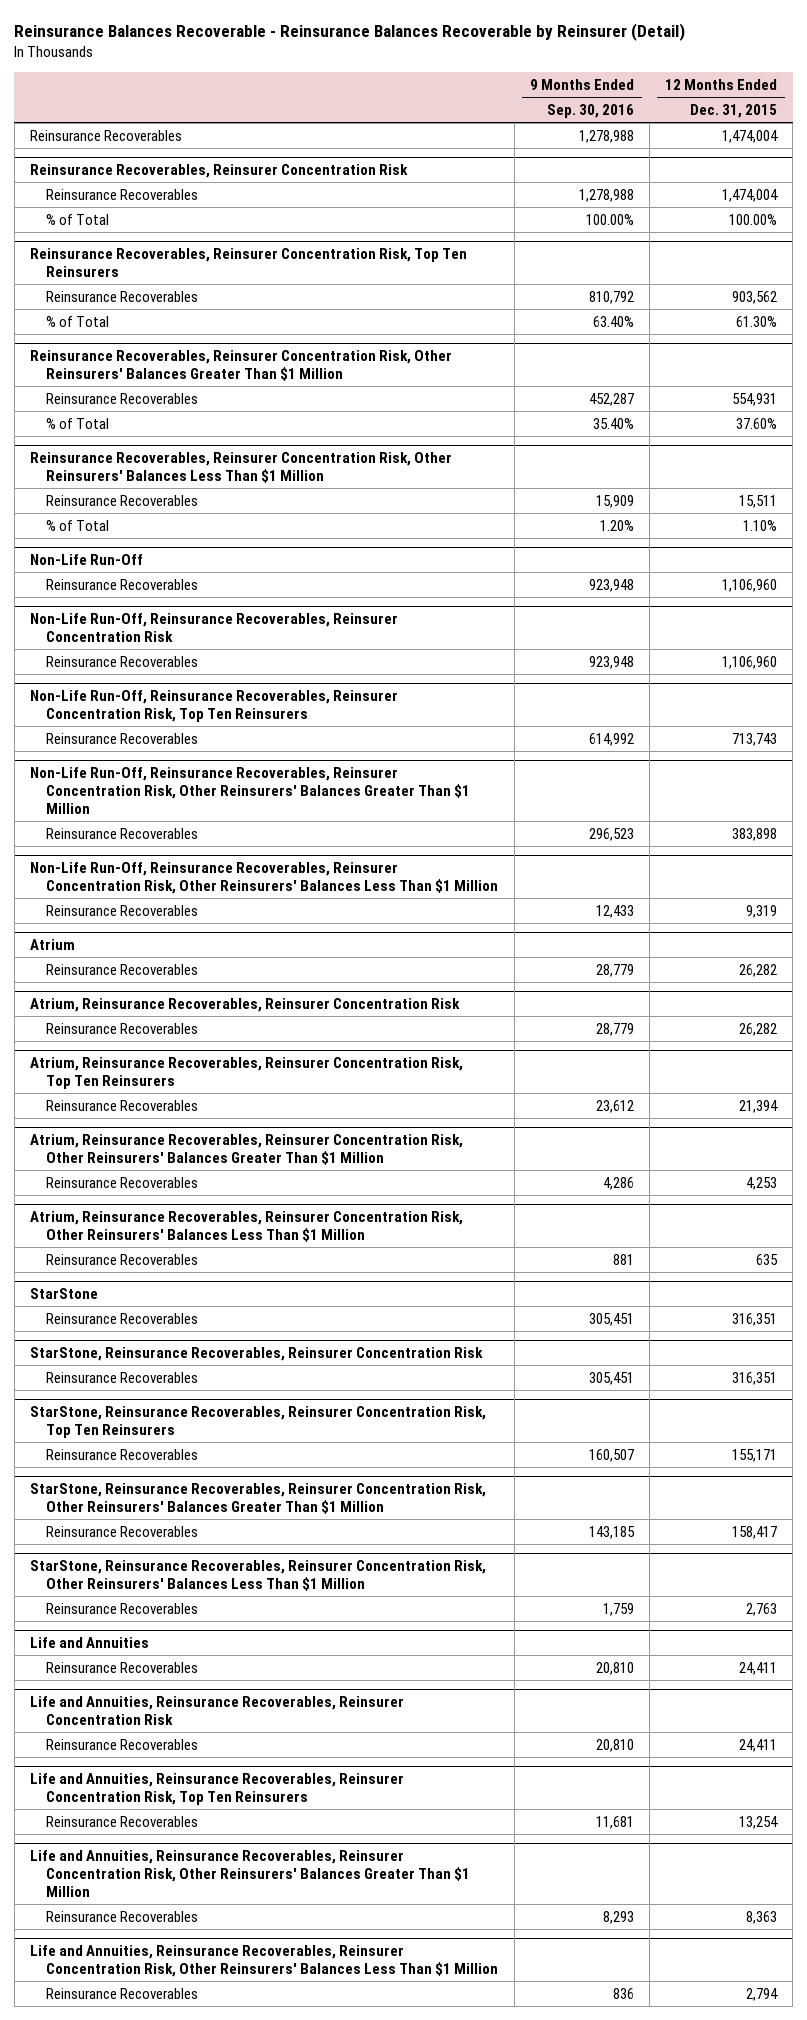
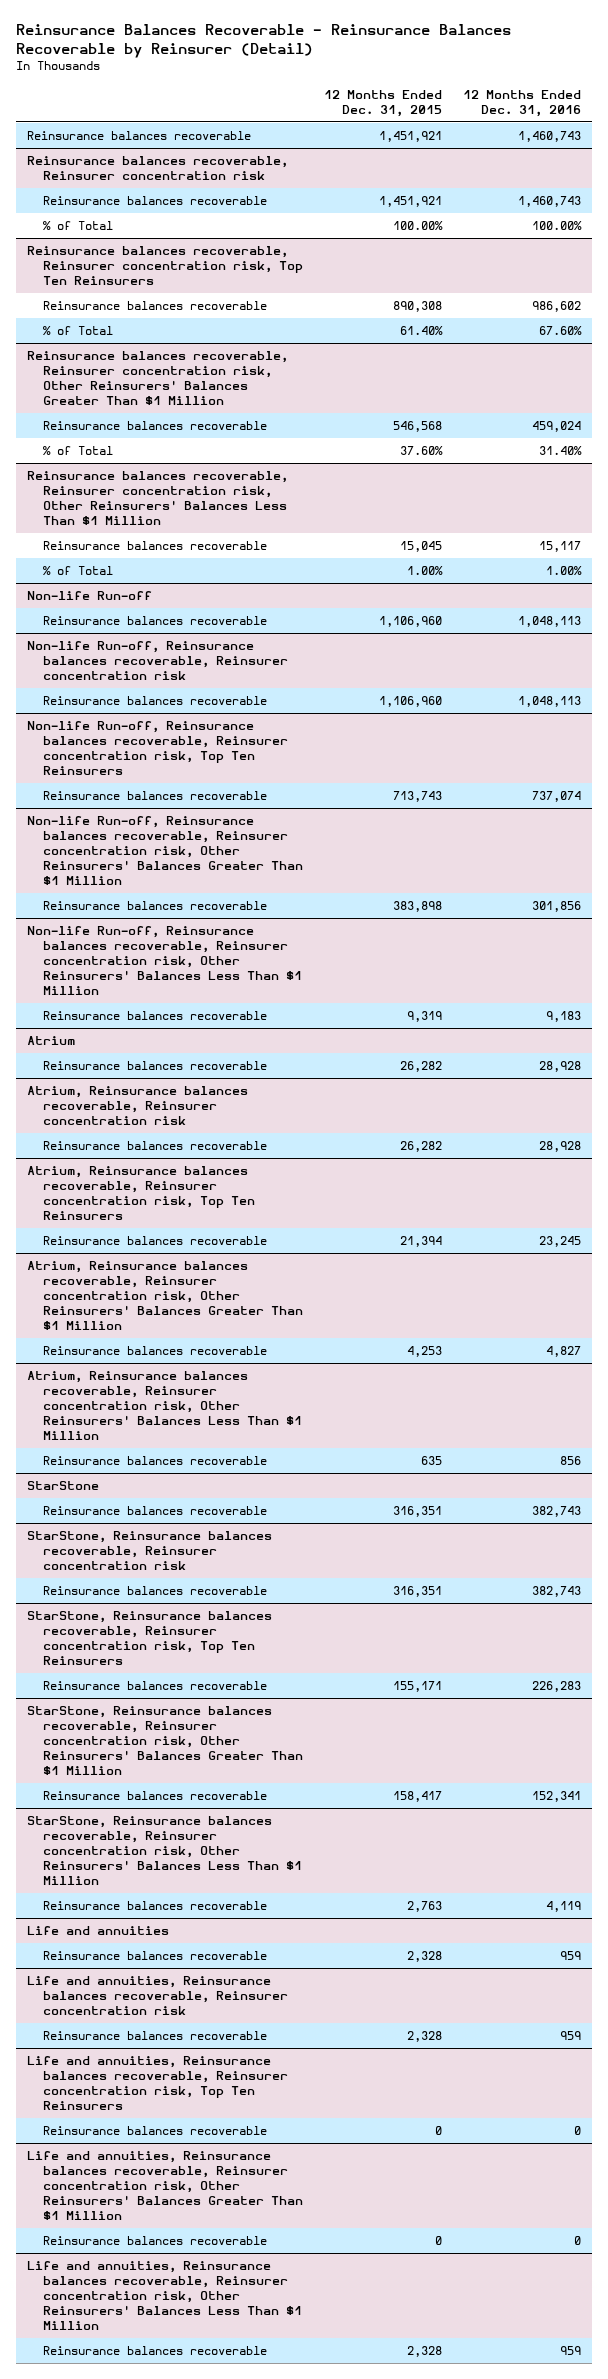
- | 9 Months Ended Sep. 30, 2016 | 12 Months Ended Dec. 31, 2015
+ | 12 Months Ended Dec. 31, 2015 | 12 Months Ended Dec. 31, 2016
- Reinsurance Recoverables | 1,278,988 | 1,474,004
- Reinsurance Recoverables, Reinsurer Concentration Risk
- Reinsurance Recoverables | 1,278,988 | 1,474,004
+ Reinsurance balances recoverable | 1,451,921 | 1,460,743
+ Reinsurance balances recoverable, Reinsurer concentration risk
+ Reinsurance balances recoverable | 1,451,921 | 1,460,743
- Reinsurance Recoverables, Reinsurer Concentration Risk, Top Ten Reinsurers
- Reinsurance Recoverables | 810,792 | 903,562
- % of Total | 63.40% | 61.30%
- Reinsurance Recoverables, Reinsurer Concentration Risk, Other Reinsurers' Balances Greater Than $1 Million
- Reinsurance Recoverables | 452,287 | 554,931
+ Reinsurance balances recoverable, Reinsurer concentration risk, Top Ten Reinsurers
+ Reinsurance balances recoverable | 890,308 | 986,602
+ % of Total | 61.40% | 67.60%
+ Reinsurance balances recoverable, Reinsurer concentration risk, Other Reinsurers' Balances Greater Than $1 Million
+ Reinsurance balances recoverable | 546,568 | 459,024
- Reinsurance Recoverables, Reinsurer Concentration Risk, Other Reinsurers' Balances Less Than $1 Million
- Reinsurance Recoverables | 15,909 | 15,511
- % of Total | 1.20% | 1.10%
- Non-Life Run-Off
- Reinsurance Recoverables | 923,948 | 1,106,960
- Non-Life Run-Off, Reinsurance Recoverables, Reinsurer Concentration Risk
- Reinsurance Recoverables | 923,948 | 1,106,960
- Non-Life Run-Off, Reinsurance Recoverables, Reinsurer Concentration Risk, Top Ten Reinsurers
- Reinsurance Recoverables | 614,992 | 713,743
- Non-Life Run-Off, Reinsurance Recoverables, Reinsurer Concentration Risk, Other Reinsurers' Balances Greater Than $1 Million
- Reinsurance Recoverables | 296,523 | 383,898
- Non-Life Run-Off, Reinsurance Recoverables, Reinsurer Concentration Risk, Other Reinsurers' Balances Less Than $1 Million
- Reinsurance Recoverables | 12,433 | 9,319
+ Reinsurance balances recoverable, Reinsurer concentration risk, Other Reinsurers' Balances Less Than $1 Million
+ Reinsurance balances recoverable | 15,045 | 15,117
+ % of Total | 1.00% | 1.00%
+ Non-life Run-off
+ Reinsurance balances recoverable | 1,106,960 | 1,048,113
+ Non-life Run-off, Reinsurance balances recoverable, Reinsurer concentration risk
+ Reinsurance balances recoverable | 1,106,960 | 1,048,113
+ Non-life Run-off, Reinsurance balances recoverable, Reinsurer concentration risk, Top Ten Reinsurers
+ Reinsurance balances recoverable | 713,743 | 737,074
+ Non-life Run-off, Reinsurance balances recoverable, Reinsurer concentration risk, Other Reinsurers' Balances Greater Than $1 Million
+ Reinsurance balances recoverable | 383,898 | 301,856
+ Non-life Run-off, Reinsurance balances recoverable, Reinsurer concentration risk, Other Reinsurers' Balances Less Than $1 Million
+ Reinsurance balances recoverable | 9,319 | 9,183
@ Atrium
- Reinsurance Recoverables | 28,779 | 26,282
- Atrium, Reinsurance Recoverables, Reinsurer Concentration Risk
- Reinsurance Recoverables | 28,779 | 26,282
- Atrium, Reinsurance Recoverables, Reinsurer Concentration Risk, Top Ten Reinsurers
- Reinsurance Recoverables | 23,612 | 21,394
- Atrium, Reinsurance Recoverables, Reinsurer Concentration Risk, Other Reinsurers' Balances Greater Than $1 Million
- Reinsurance Recoverables | 4,286 | 4,253
- Atrium, Reinsurance Recoverables, Reinsurer Concentration Risk, Other Reinsurers' Balances Less Than $1 Million
- Reinsurance Recoverables | 881 | 635
@ Atrium
+ Reinsurance balances recoverable | 26,282 | 28,928
+ Atrium, Reinsurance balances recoverable, Reinsurer concentration risk
+ Reinsurance balances recoverable | 26,282 | 28,928
+ Atrium, Reinsurance balances recoverable, Reinsurer concentration risk, Top Ten Reinsurers
+ Reinsurance balances recoverable | 21,394 | 23,245
+ Atrium, Reinsurance balances recoverable, Reinsurer concentration risk, Other Reinsurers' Balances Greater Than $1 Million
+ Reinsurance balances recoverable | 4,253 | 4,827
+ Atrium, Reinsurance balances recoverable, Reinsurer concentration risk, Other Reinsurers' Balances Less Than $1 Million
+ Reinsurance balances recoverable | 635 | 856
@ StarStone
- Reinsurance Recoverables | 305,451 | 316,351
- StarStone, Reinsurance Recoverables, Reinsurer Concentration Risk
- Reinsurance Recoverables | 305,451 | 316,351
- StarStone, Reinsurance Recoverables, Reinsurer Concentration Risk, Top Ten Reinsurers
- Reinsurance Recoverables | 160,507 | 155,171
- StarStone, Reinsurance Recoverables, Reinsurer Concentration Risk, Other Reinsurers' Balances Greater Than $1 Million
- Reinsurance Recoverables | 143,185 | 158,417
- StarStone, Reinsurance Recoverables, Reinsurer Concentration Risk, Other Reinsurers' Balances Less Than $1 Million
- Reinsurance Recoverables | 1,759 | 2,763
- Life and Annuities
- Reinsurance Recoverables | 20,810 | 24,411
- Life and Annuities, Reinsurance Recoverables, Reinsurer Concentration Risk
- Reinsurance Recoverables | 20,810 | 24,411
- Life and Annuities, Reinsurance Recoverables, Reinsurer Concentration Risk, Top Ten Reinsurers
- Reinsurance Recoverables | 11,681 | 13,254
- Life and Annuities, Reinsurance Recoverables, Reinsurer Concentration Risk, Other Reinsurers' Balances Greater Than $1 Million
- Reinsurance Recoverables | 8,293 | 8,363
- Life and Annuities, Reinsurance Recoverables, Reinsurer Concentration Risk, Other Reinsurers' Balances Less Than $1 Million
- Reinsurance Recoverables | 836 | 2,794
@ StarStone
+ Reinsurance balances recoverable | 316,351 | 382,743
+ StarStone, Reinsurance balances recoverable, Reinsurer concentration risk
+ Reinsurance balances recoverable | 316,351 | 382,743
+ StarStone, Reinsurance balances recoverable, Reinsurer concentration risk, Top Ten Reinsurers
+ Reinsurance balances recoverable | 155,171 | 226,283
+ StarStone, Reinsurance balances recoverable, Reinsurer concentration risk, Other Reinsurers' Balances Greater Than $1 Million
+ Reinsurance balances recoverable | 158,417 | 152,341
+ StarStone, Reinsurance balances recoverable, Reinsurer concentration risk, Other Reinsurers' Balances Less Than $1 Million
+ Reinsurance balances recoverable | 2,763 | 4,119
+ Life and annuities
+ Reinsurance balances recoverable | 2,328 | 959
+ Life and annuities, Reinsurance balances recoverable, Reinsurer concentration risk
+ Reinsurance balances recoverable | 2,328 | 959
+ Life and annuities, Reinsurance balances recoverable, Reinsurer concentration risk, Top Ten Reinsurers
+ Reinsurance balances recoverable | 0 | 0
+ Life and annuities, Reinsurance balances recoverable, Reinsurer concentration risk, Other Reinsurers' Balances Greater Than $1 Million
+ Reinsurance balances recoverable | 0 | 0
+ Life and annuities, Reinsurance balances recoverable, Reinsurer concentration risk, Other Reinsurers' Balances Less Than $1 Million
+ Reinsurance balances recoverable | 2,328 | 959

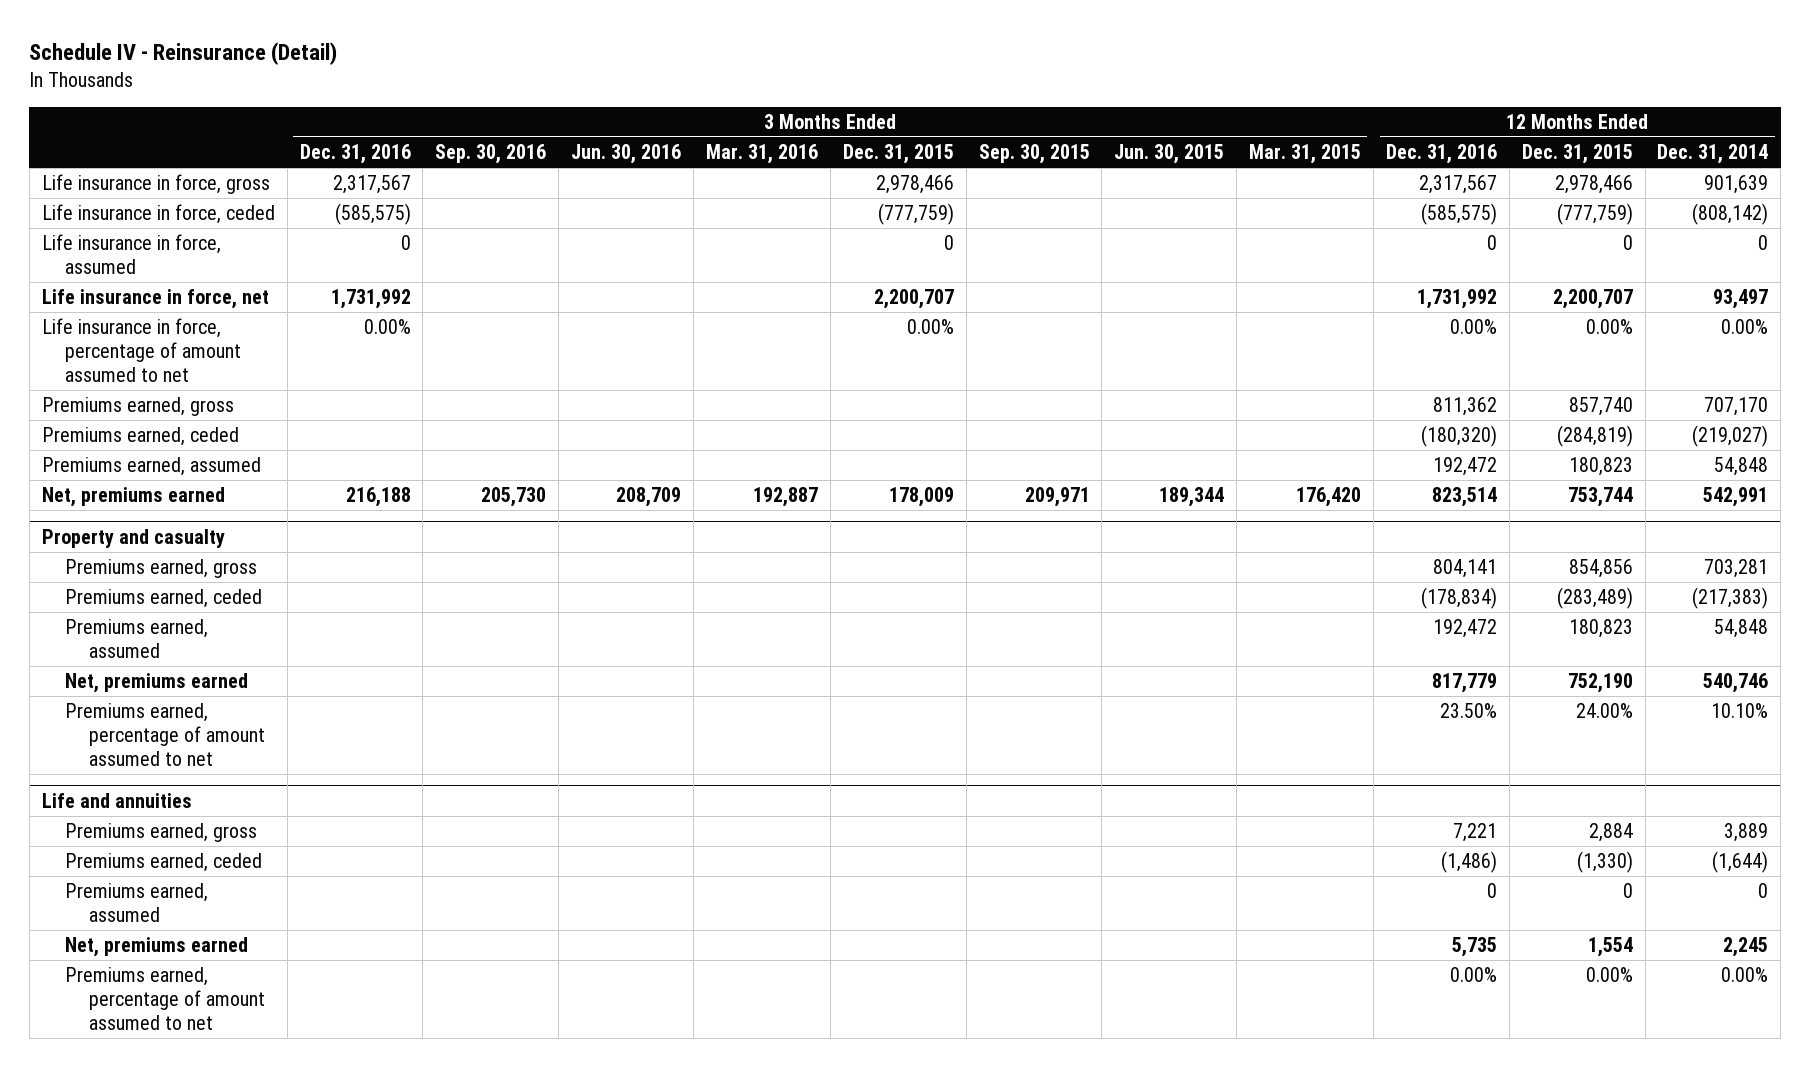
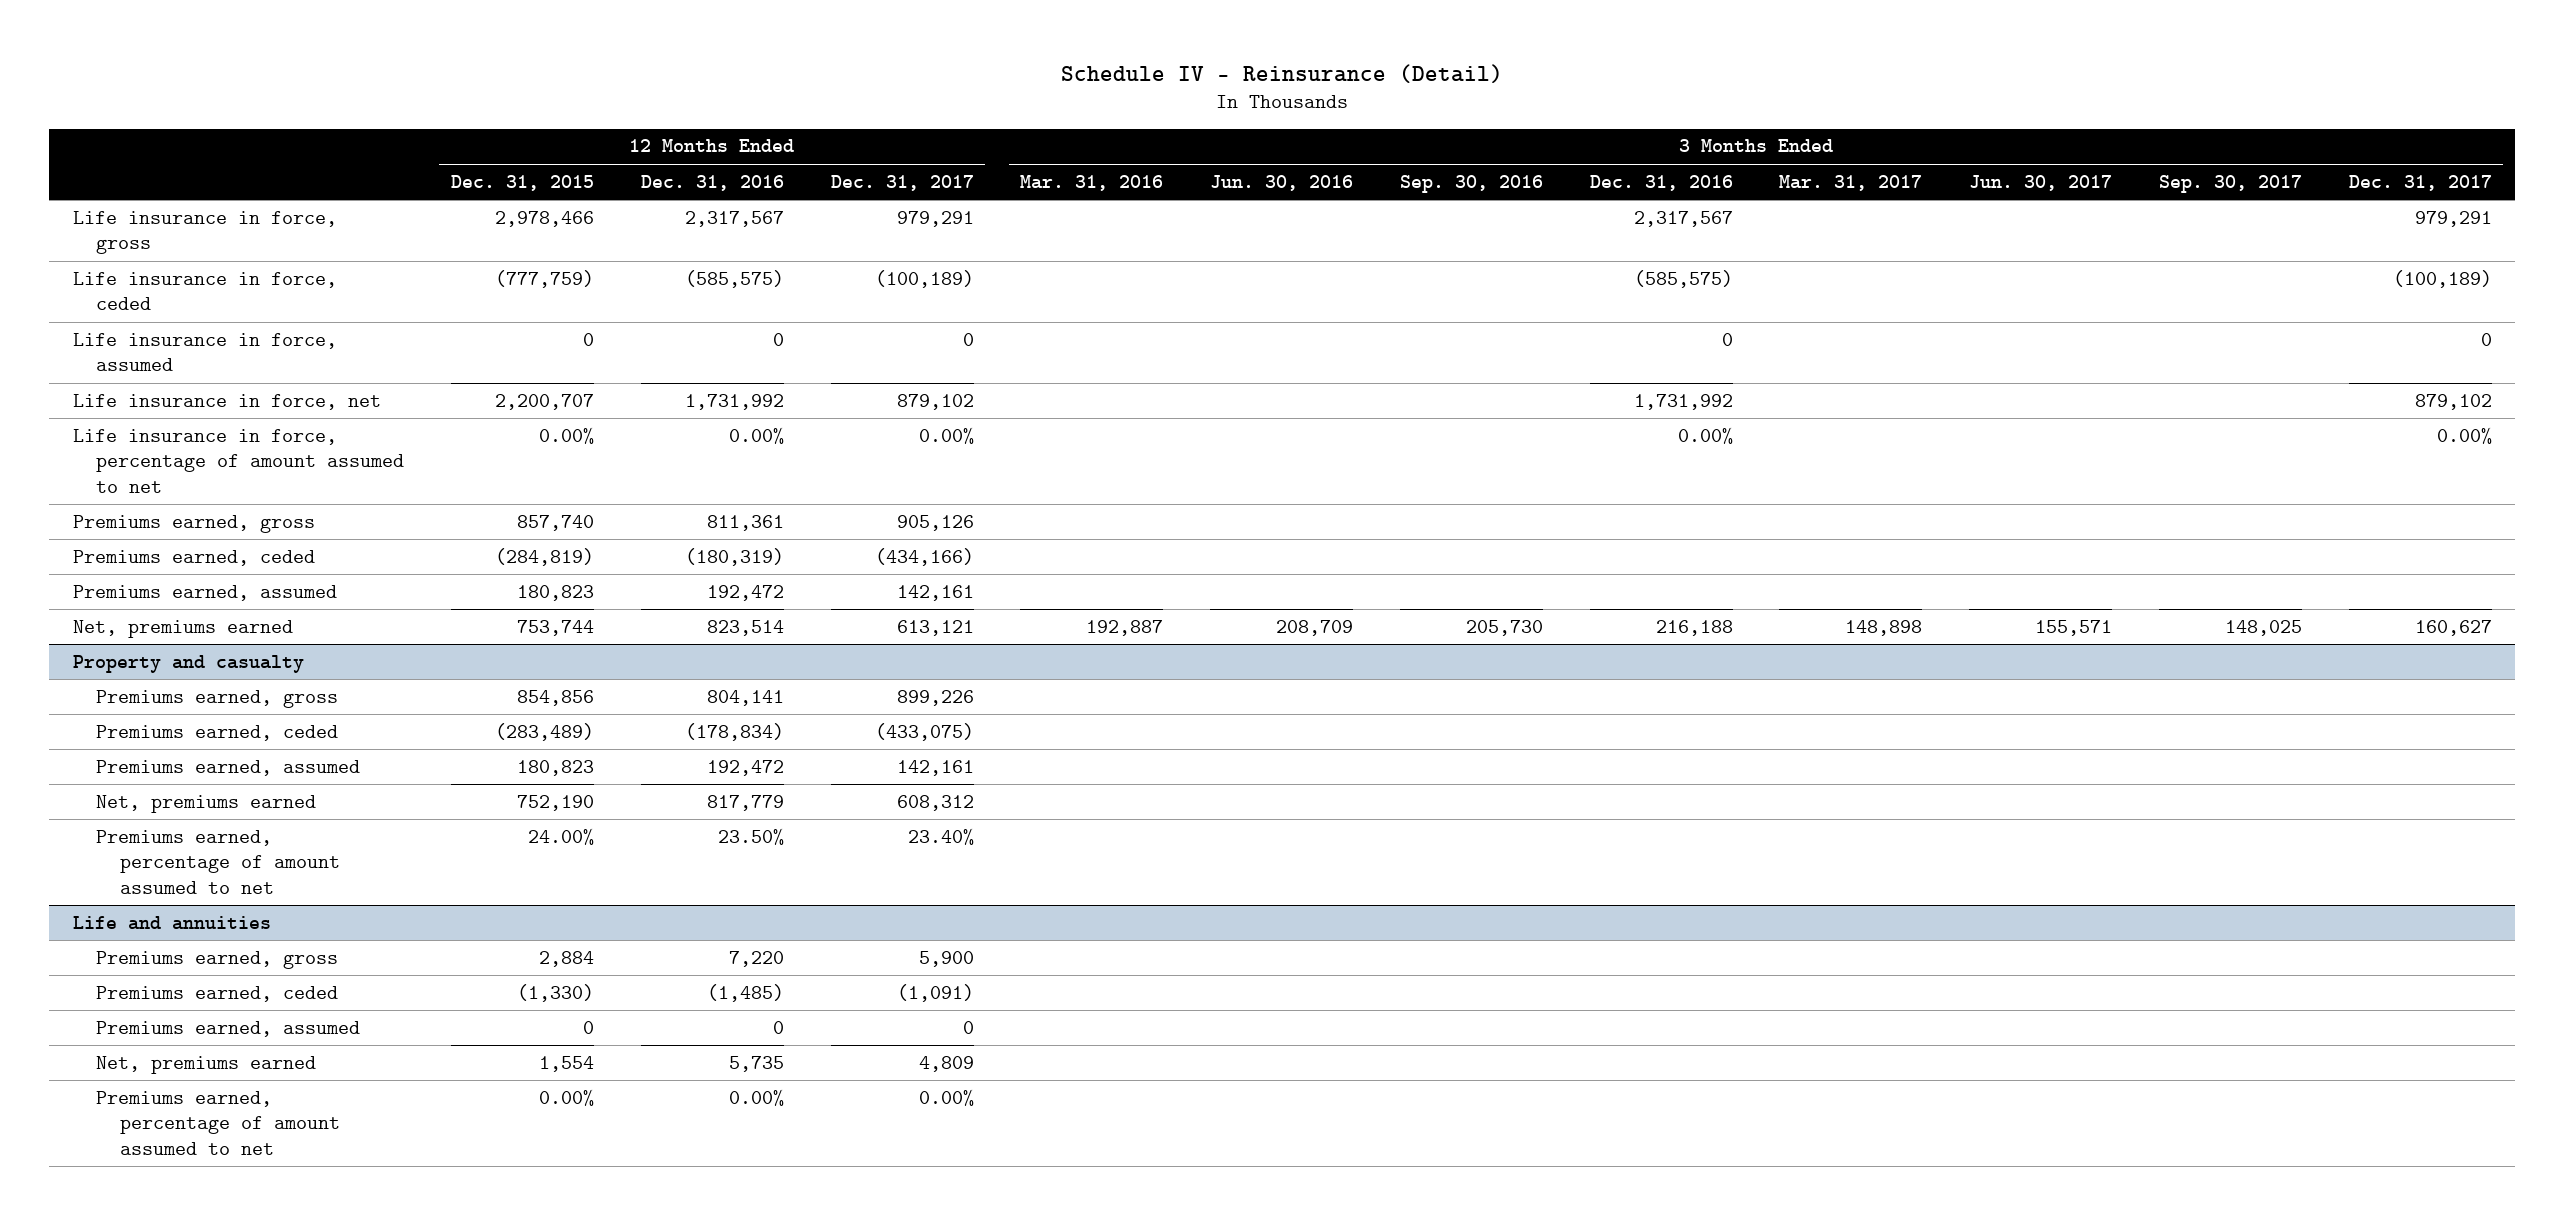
- | 3 Months Ended Dec. 31, 2016 | 3 Months Ended Sep. 30, 2016 | 3 Months Ended Jun. 30, 2016 | 3 Months Ended Mar. 31, 2016 | 3 Months Ended Dec. 31, 2015 | 3 Months Ended Sep. 30, 2015 | 3 Months Ended Jun. 30, 2015 | 3 Months Ended Mar. 31, 2015 | 12 Months Ended Dec. 31, 2016 | 12 Months Ended Dec. 31, 2015 | 12 Months Ended Dec. 31, 2014
+ | 12 Months Ended Dec. 31, 2015 | 12 Months Ended Dec. 31, 2016 | 12 Months Ended Dec. 31, 2017 | 3 Months Ended Mar. 31, 2016 | 3 Months Ended Jun. 30, 2016 | 3 Months Ended Sep. 30, 2016 | 3 Months Ended Dec. 31, 2016 | 3 Months Ended Mar. 31, 2017 | 3 Months Ended Jun. 30, 2017 | 3 Months Ended Sep. 30, 2017 | 3 Months Ended Dec. 31, 2017
- Premiums earned, gross | | | | | | | | | 811,362 | 857,740 | 707,170
- Premiums earned, ceded | | | | | | | | | (180,320) | (284,819) | (219,027)
+ Premiums earned, gross | 857,740 | 811,361 | 905,126 | | | | | | | |
+ Premiums earned, ceded | (284,819) | (180,319) | (434,166) | | | | | | | |
@ Life and annuities
- Premiums earned, gross | | | | | | | | | 7,221 | 2,884 | 3,889
- Premiums earned, ceded | | | | | | | | | (1,486) | (1,330) | (1,644)
+ Premiums earned, gross | 2,884 | 7,220 | 5,900 | | | | | | | |
+ Premiums earned, ceded | (1,330) | (1,485) | (1,091) | | | | | | | |

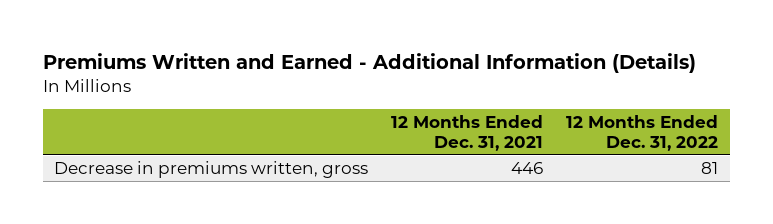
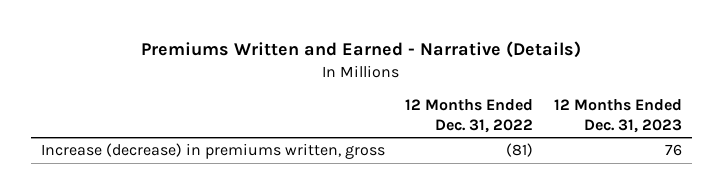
- Premiums Written and Earned - Additional Information (Details)
+ Premiums Written and Earned - Narrative (Details)
- | 12 Months Ended Dec. 31, 2021 | 12 Months Ended Dec. 31, 2022
+ | 12 Months Ended Dec. 31, 2022 | 12 Months Ended Dec. 31, 2023
- Decrease in premiums written, gross | 446 | 81
+ Increase (decrease) in premiums written, gross | (81) | 76

